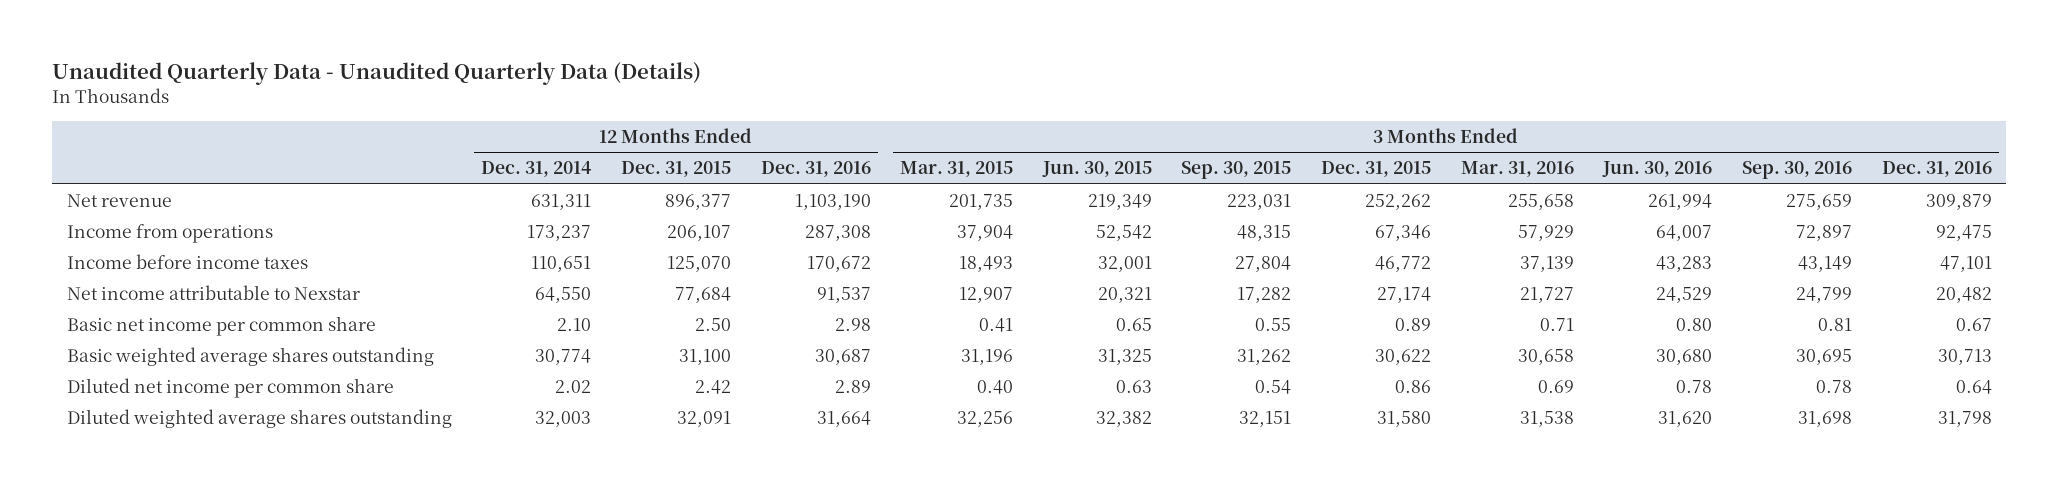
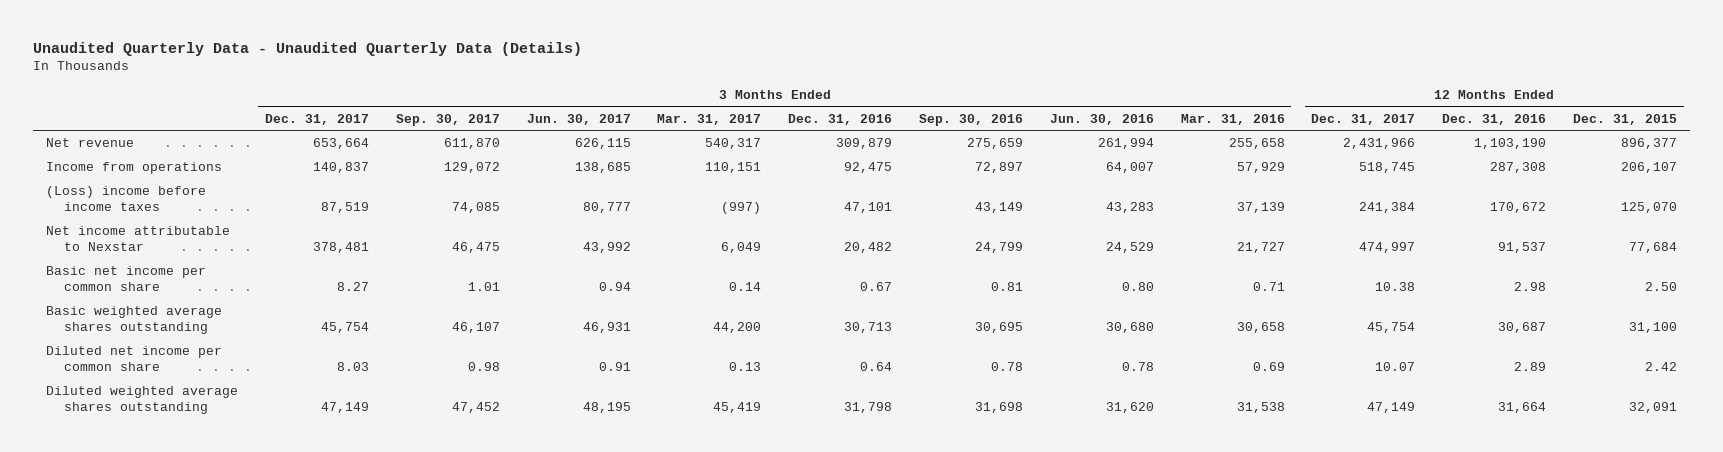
- | 12 Months Ended Dec. 31, 2014 | 12 Months Ended Dec. 31, 2015 | 12 Months Ended Dec. 31, 2016 | 3 Months Ended Mar. 31, 2015 | 3 Months Ended Jun. 30, 2015 | 3 Months Ended Sep. 30, 2015 | 3 Months Ended Dec. 31, 2015 | 3 Months Ended Mar. 31, 2016 | 3 Months Ended Jun. 30, 2016 | 3 Months Ended Sep. 30, 2016 | 3 Months Ended Dec. 31, 2016
+ | 3 Months Ended Dec. 31, 2017 | 3 Months Ended Sep. 30, 2017 | 3 Months Ended Jun. 30, 2017 | 3 Months Ended Mar. 31, 2017 | 3 Months Ended Dec. 31, 2016 | 3 Months Ended Sep. 30, 2016 | 3 Months Ended Jun. 30, 2016 | 3 Months Ended Mar. 31, 2016 | 12 Months Ended Dec. 31, 2017 | 12 Months Ended Dec. 31, 2016 | 12 Months Ended Dec. 31, 2015
- Income before income taxes | 110,651 | 125,070 | 170,672 | 18,493 | 32,001 | 27,804 | 46,772 | 37,139 | 43,283 | 43,149 | 47,101
+ (Loss) income before income taxes | 87,519 | 74,085 | 80,777 | (997) | 47,101 | 43,149 | 43,283 | 37,139 | 241,384 | 170,672 | 125,070

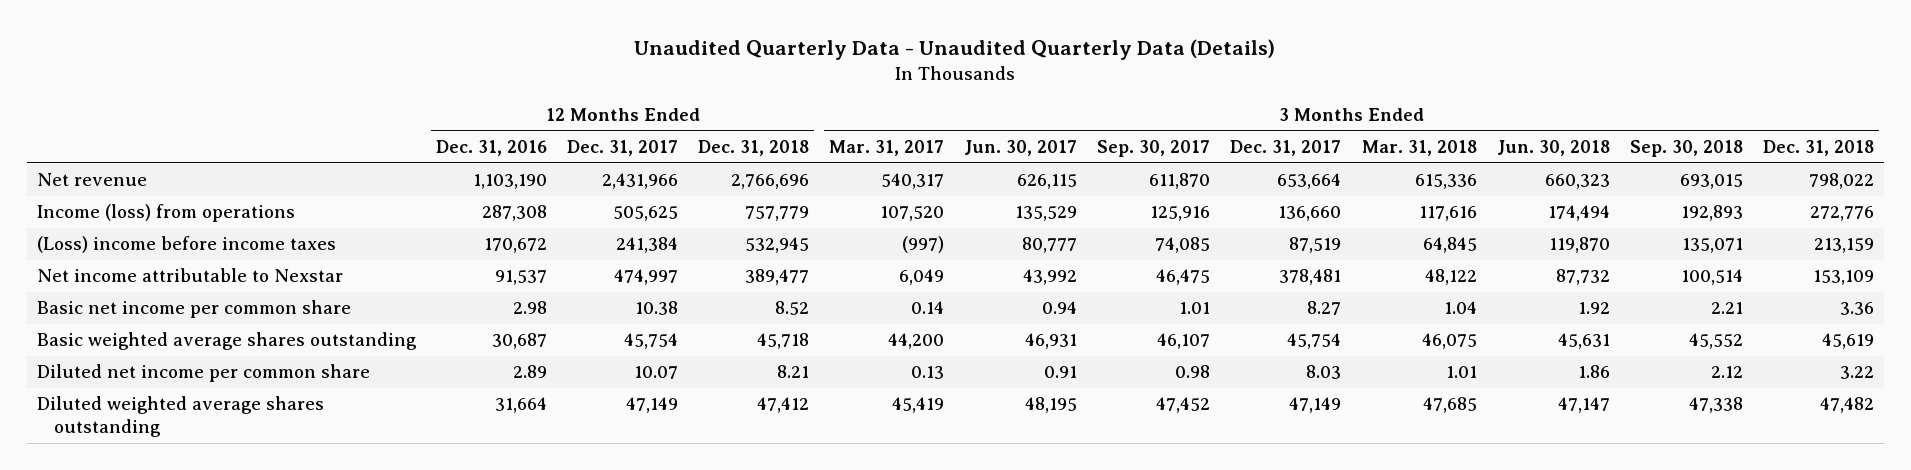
- | 3 Months Ended Dec. 31, 2017 | 3 Months Ended Sep. 30, 2017 | 3 Months Ended Jun. 30, 2017 | 3 Months Ended Mar. 31, 2017 | 3 Months Ended Dec. 31, 2016 | 3 Months Ended Sep. 30, 2016 | 3 Months Ended Jun. 30, 2016 | 3 Months Ended Mar. 31, 2016 | 12 Months Ended Dec. 31, 2017 | 12 Months Ended Dec. 31, 2016 | 12 Months Ended Dec. 31, 2015
+ | 12 Months Ended Dec. 31, 2016 | 12 Months Ended Dec. 31, 2017 | 12 Months Ended Dec. 31, 2018 | 3 Months Ended Mar. 31, 2017 | 3 Months Ended Jun. 30, 2017 | 3 Months Ended Sep. 30, 2017 | 3 Months Ended Dec. 31, 2017 | 3 Months Ended Mar. 31, 2018 | 3 Months Ended Jun. 30, 2018 | 3 Months Ended Sep. 30, 2018 | 3 Months Ended Dec. 31, 2018
- Income from operations | 140,837 | 129,072 | 138,685 | 110,151 | 92,475 | 72,897 | 64,007 | 57,929 | 518,745 | 287,308 | 206,107
+ Income (loss) from operations | 287,308 | 505,625 | 757,779 | 107,520 | 135,529 | 125,916 | 136,660 | 117,616 | 174,494 | 192,893 | 272,776

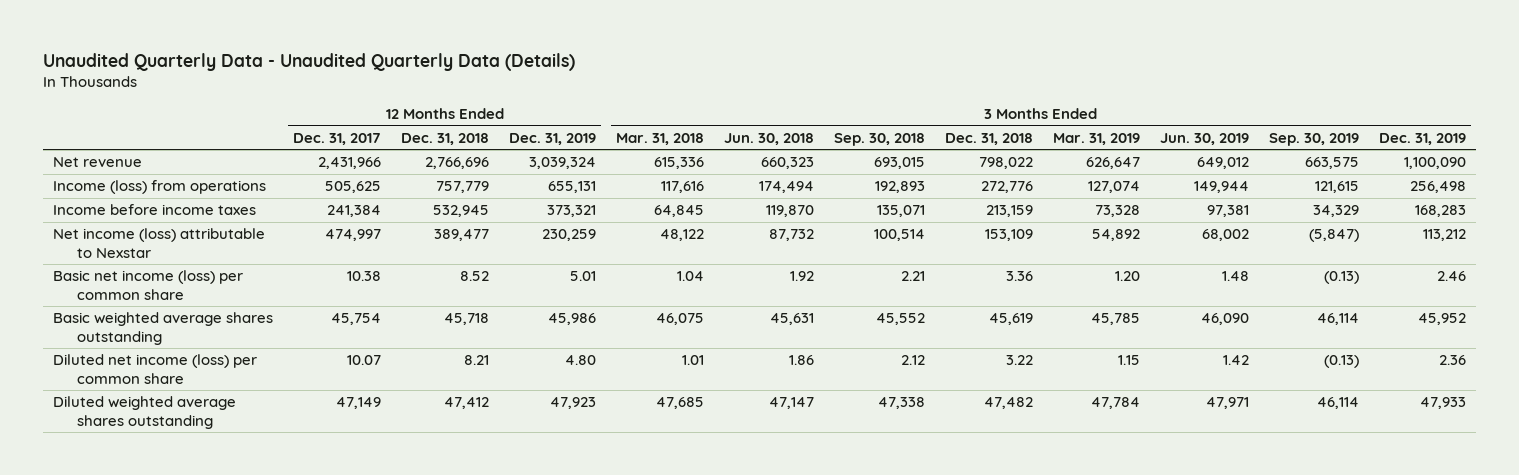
- | 12 Months Ended Dec. 31, 2016 | 12 Months Ended Dec. 31, 2017 | 12 Months Ended Dec. 31, 2018 | 3 Months Ended Mar. 31, 2017 | 3 Months Ended Jun. 30, 2017 | 3 Months Ended Sep. 30, 2017 | 3 Months Ended Dec. 31, 2017 | 3 Months Ended Mar. 31, 2018 | 3 Months Ended Jun. 30, 2018 | 3 Months Ended Sep. 30, 2018 | 3 Months Ended Dec. 31, 2018
+ | 12 Months Ended Dec. 31, 2017 | 12 Months Ended Dec. 31, 2018 | 12 Months Ended Dec. 31, 2019 | 3 Months Ended Mar. 31, 2018 | 3 Months Ended Jun. 30, 2018 | 3 Months Ended Sep. 30, 2018 | 3 Months Ended Dec. 31, 2018 | 3 Months Ended Mar. 31, 2019 | 3 Months Ended Jun. 30, 2019 | 3 Months Ended Sep. 30, 2019 | 3 Months Ended Dec. 31, 2019
- (Loss) income before income taxes | 170,672 | 241,384 | 532,945 | (997) | 80,777 | 74,085 | 87,519 | 64,845 | 119,870 | 135,071 | 213,159
- Net income attributable to Nexstar | 91,537 | 474,997 | 389,477 | 6,049 | 43,992 | 46,475 | 378,481 | 48,122 | 87,732 | 100,514 | 153,109
- Basic net income per common share | 2.98 | 10.38 | 8.52 | 0.14 | 0.94 | 1.01 | 8.27 | 1.04 | 1.92 | 2.21 | 3.36
+ Income before income taxes | 241,384 | 532,945 | 373,321 | 64,845 | 119,870 | 135,071 | 213,159 | 73,328 | 97,381 | 34,329 | 168,283
+ Net income (loss) attributable to Nexstar | 474,997 | 389,477 | 230,259 | 48,122 | 87,732 | 100,514 | 153,109 | 54,892 | 68,002 | (5,847) | 113,212
+ Basic net income (loss) per common share | 10.38 | 8.52 | 5.01 | 1.04 | 1.92 | 2.21 | 3.36 | 1.20 | 1.48 | (0.13) | 2.46
- Diluted net income per common share | 2.89 | 10.07 | 8.21 | 0.13 | 0.91 | 0.98 | 8.03 | 1.01 | 1.86 | 2.12 | 3.22
+ Diluted net income (loss) per common share | 10.07 | 8.21 | 4.80 | 1.01 | 1.86 | 2.12 | 3.22 | 1.15 | 1.42 | (0.13) | 2.36

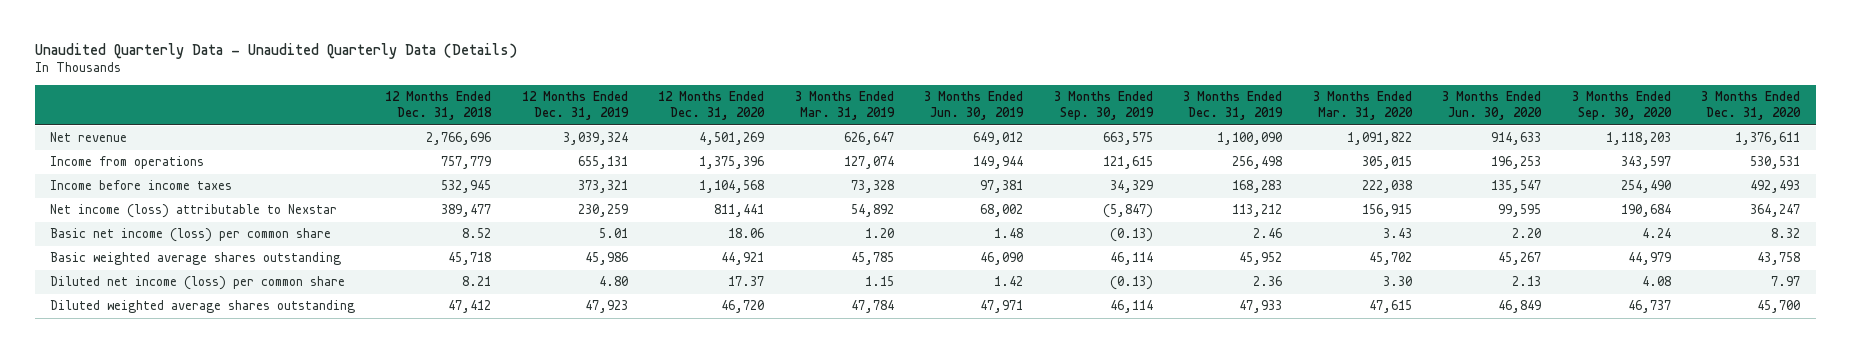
- | 12 Months Ended Dec. 31, 2017 | 12 Months Ended Dec. 31, 2018 | 12 Months Ended Dec. 31, 2019 | 3 Months Ended Mar. 31, 2018 | 3 Months Ended Jun. 30, 2018 | 3 Months Ended Sep. 30, 2018 | 3 Months Ended Dec. 31, 2018 | 3 Months Ended Mar. 31, 2019 | 3 Months Ended Jun. 30, 2019 | 3 Months Ended Sep. 30, 2019 | 3 Months Ended Dec. 31, 2019
+ | 12 Months Ended Dec. 31, 2018 | 12 Months Ended Dec. 31, 2019 | 12 Months Ended Dec. 31, 2020 | 3 Months Ended Mar. 31, 2019 | 3 Months Ended Jun. 30, 2019 | 3 Months Ended Sep. 30, 2019 | 3 Months Ended Dec. 31, 2019 | 3 Months Ended Mar. 31, 2020 | 3 Months Ended Jun. 30, 2020 | 3 Months Ended Sep. 30, 2020 | 3 Months Ended Dec. 31, 2020
- Income (loss) from operations | 505,625 | 757,779 | 655,131 | 117,616 | 174,494 | 192,893 | 272,776 | 127,074 | 149,944 | 121,615 | 256,498
+ Income from operations | 757,779 | 655,131 | 1,375,396 | 127,074 | 149,944 | 121,615 | 256,498 | 305,015 | 196,253 | 343,597 | 530,531

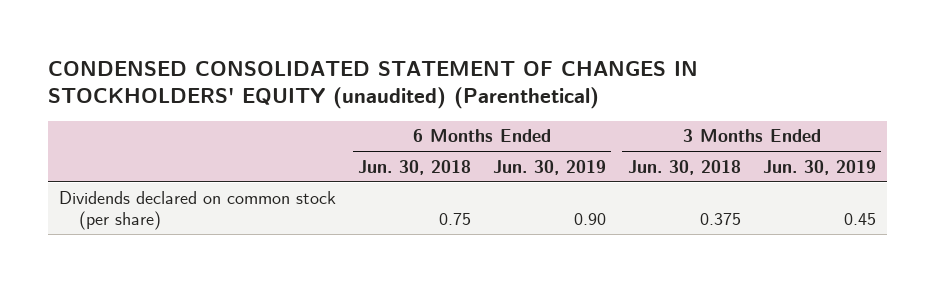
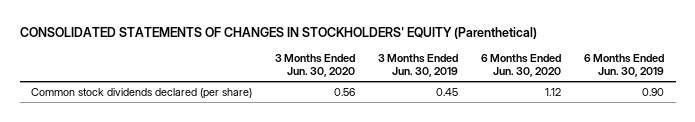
- CONDENSED CONSOLIDATED STATEMENT OF CHANGES IN STOCKHOLDERS' EQUITY (unaudited) (Parenthetical)
+ CONSOLIDATED STATEMENTS OF CHANGES IN STOCKHOLDERS' EQUITY (Parenthetical)
- | 6 Months Ended Jun. 30, 2018 | 6 Months Ended Jun. 30, 2019 | 3 Months Ended Jun. 30, 2018 | 3 Months Ended Jun. 30, 2019
+ | 3 Months Ended Jun. 30, 2020 | 3 Months Ended Jun. 30, 2019 | 6 Months Ended Jun. 30, 2020 | 6 Months Ended Jun. 30, 2019
- Dividends declared on common stock (per share) | 0.75 | 0.90 | 0.375 | 0.45
+ Common stock dividends declared (per share) | 0.56 | 0.45 | 1.12 | 0.90

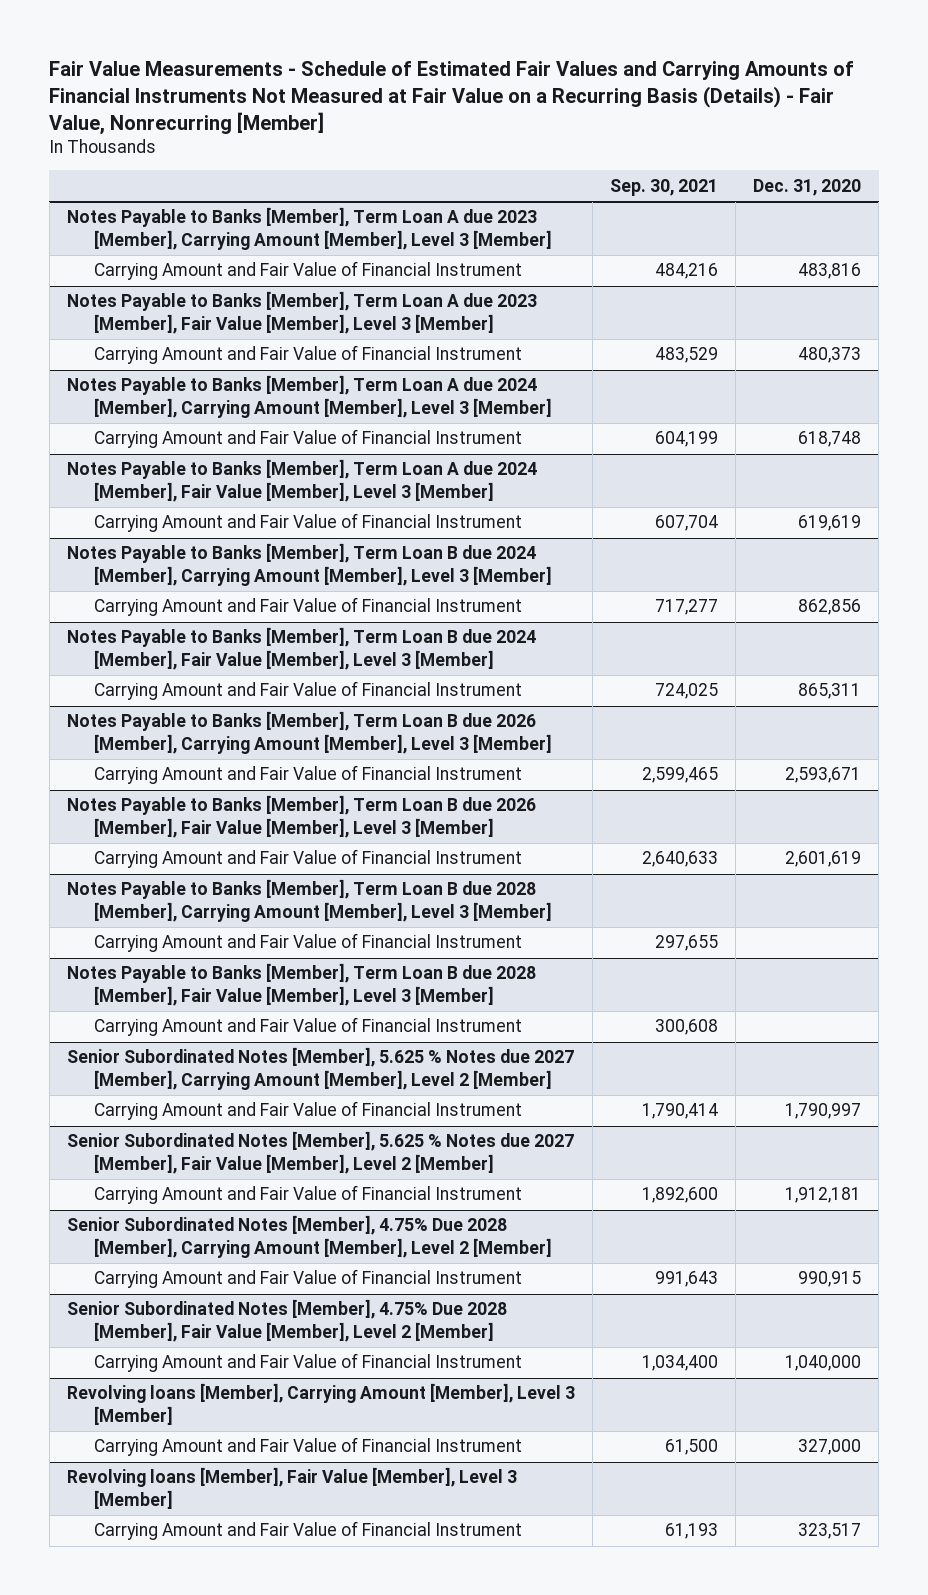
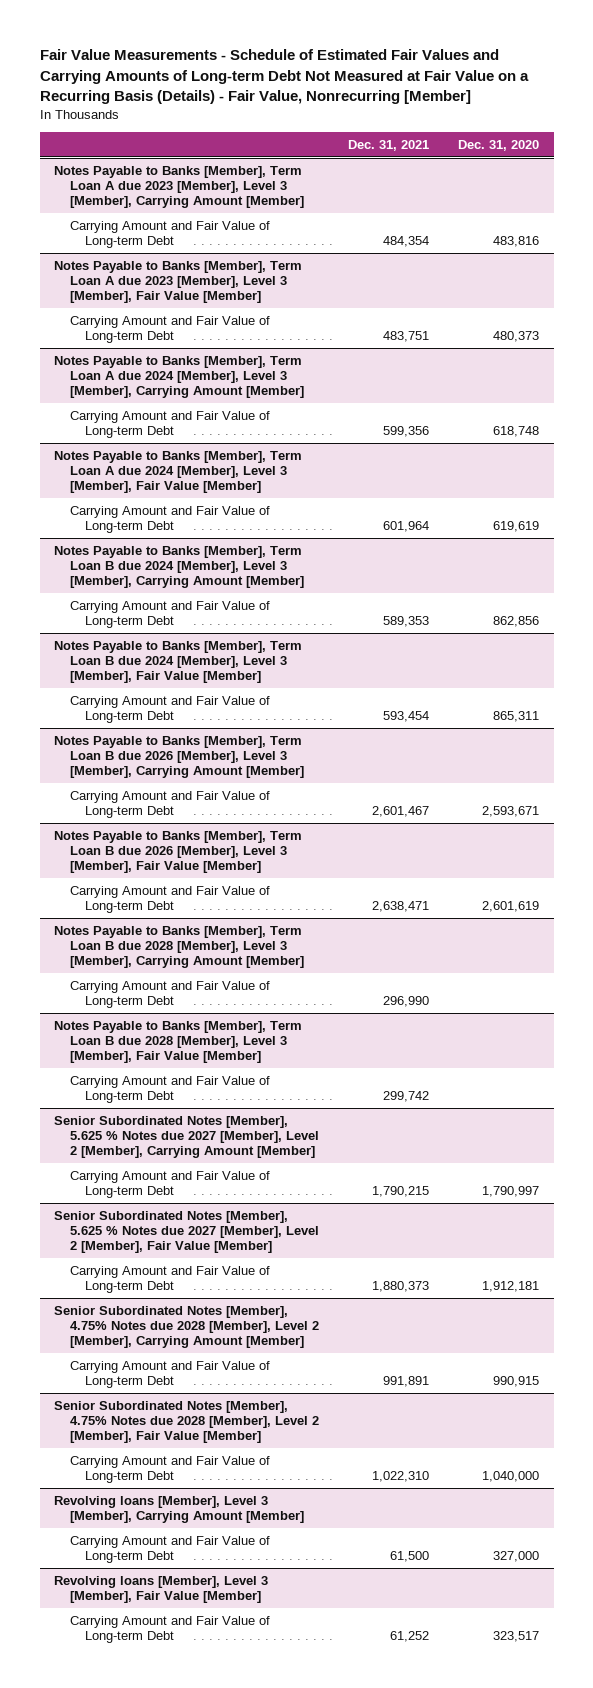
- Fair Value Measurements - Schedule of Estimated Fair Values and Carrying Amounts of Financial Instruments Not Measured at Fair Value on a Recurring Basis (Details) - Fair Value, Nonrecurring [Member]
+ Fair Value Measurements - Schedule of Estimated Fair Values and Carrying Amounts of Long-term Debt Not Measured at Fair Value on a Recurring Basis (Details) - Fair Value, Nonrecurring [Member]
- | Sep. 30, 2021 | Dec. 31, 2020
+ | Dec. 31, 2021 | Dec. 31, 2020
- Notes Payable to Banks [Member], Term Loan A due 2023 [Member], Carrying Amount [Member], Level 3 [Member]
- Carrying Amount and Fair Value of Financial Instrument | 484,216 | 483,816
- Notes Payable to Banks [Member], Term Loan A due 2023 [Member], Fair Value [Member], Level 3 [Member]
- Carrying Amount and Fair Value of Financial Instrument | 483,529 | 480,373
- Notes Payable to Banks [Member], Term Loan A due 2024 [Member], Carrying Amount [Member], Level 3 [Member]
- Carrying Amount and Fair Value of Financial Instrument | 604,199 | 618,748
- Notes Payable to Banks [Member], Term Loan A due 2024 [Member], Fair Value [Member], Level 3 [Member]
- Carrying Amount and Fair Value of Financial Instrument | 607,704 | 619,619
- Notes Payable to Banks [Member], Term Loan B due 2024 [Member], Carrying Amount [Member], Level 3 [Member]
- Carrying Amount and Fair Value of Financial Instrument | 717,277 | 862,856
- Notes Payable to Banks [Member], Term Loan B due 2024 [Member], Fair Value [Member], Level 3 [Member]
- Carrying Amount and Fair Value of Financial Instrument | 724,025 | 865,311
- Notes Payable to Banks [Member], Term Loan B due 2026 [Member], Carrying Amount [Member], Level 3 [Member]
- Carrying Amount and Fair Value of Financial Instrument | 2,599,465 | 2,593,671
- Notes Payable to Banks [Member], Term Loan B due 2026 [Member], Fair Value [Member], Level 3 [Member]
- Carrying Amount and Fair Value of Financial Instrument | 2,640,633 | 2,601,619
- Notes Payable to Banks [Member], Term Loan B due 2028 [Member], Carrying Amount [Member], Level 3 [Member]
- Carrying Amount and Fair Value of Financial Instrument | 297,655 |
- Notes Payable to Banks [Member], Term Loan B due 2028 [Member], Fair Value [Member], Level 3 [Member]
- Carrying Amount and Fair Value of Financial Instrument | 300,608 |
- Senior Subordinated Notes [Member], 5.625 % Notes due 2027 [Member], Carrying Amount [Member], Level 2 [Member]
- Carrying Amount and Fair Value of Financial Instrument | 1,790,414 | 1,790,997
- Senior Subordinated Notes [Member], 5.625 % Notes due 2027 [Member], Fair Value [Member], Level 2 [Member]
- Carrying Amount and Fair Value of Financial Instrument | 1,892,600 | 1,912,181
- Senior Subordinated Notes [Member], 4.75% Due 2028 [Member], Carrying Amount [Member], Level 2 [Member]
- Carrying Amount and Fair Value of Financial Instrument | 991,643 | 990,915
- Senior Subordinated Notes [Member], 4.75% Due 2028 [Member], Fair Value [Member], Level 2 [Member]
- Carrying Amount and Fair Value of Financial Instrument | 1,034,400 | 1,040,000
- Revolving loans [Member], Carrying Amount [Member], Level 3 [Member]
- Carrying Amount and Fair Value of Financial Instrument | 61,500 | 327,000
- Revolving loans [Member], Fair Value [Member], Level 3 [Member]
- Carrying Amount and Fair Value of Financial Instrument | 61,193 | 323,517
+ Notes Payable to Banks [Member], Term Loan A due 2023 [Member], Level 3 [Member], Carrying Amount [Member]
+ Carrying Amount and Fair Value of Long-term Debt | 484,354 | 483,816
+ Notes Payable to Banks [Member], Term Loan A due 2023 [Member], Level 3 [Member], Fair Value [Member]
+ Carrying Amount and Fair Value of Long-term Debt | 483,751 | 480,373
+ Notes Payable to Banks [Member], Term Loan A due 2024 [Member], Level 3 [Member], Carrying Amount [Member]
+ Carrying Amount and Fair Value of Long-term Debt | 599,356 | 618,748
+ Notes Payable to Banks [Member], Term Loan A due 2024 [Member], Level 3 [Member], Fair Value [Member]
+ Carrying Amount and Fair Value of Long-term Debt | 601,964 | 619,619
+ Notes Payable to Banks [Member], Term Loan B due 2024 [Member], Level 3 [Member], Carrying Amount [Member]
+ Carrying Amount and Fair Value of Long-term Debt | 589,353 | 862,856
+ Notes Payable to Banks [Member], Term Loan B due 2024 [Member], Level 3 [Member], Fair Value [Member]
+ Carrying Amount and Fair Value of Long-term Debt | 593,454 | 865,311
+ Notes Payable to Banks [Member], Term Loan B due 2026 [Member], Level 3 [Member], Carrying Amount [Member]
+ Carrying Amount and Fair Value of Long-term Debt | 2,601,467 | 2,593,671
+ Notes Payable to Banks [Member], Term Loan B due 2026 [Member], Level 3 [Member], Fair Value [Member]
+ Carrying Amount and Fair Value of Long-term Debt | 2,638,471 | 2,601,619
+ Notes Payable to Banks [Member], Term Loan B due 2028 [Member], Level 3 [Member], Carrying Amount [Member]
+ Carrying Amount and Fair Value of Long-term Debt | 296,990 |
+ Notes Payable to Banks [Member], Term Loan B due 2028 [Member], Level 3 [Member], Fair Value [Member]
+ Carrying Amount and Fair Value of Long-term Debt | 299,742 |
+ Senior Subordinated Notes [Member], 5.625 % Notes due 2027 [Member], Level 2 [Member], Carrying Amount [Member]
+ Carrying Amount and Fair Value of Long-term Debt | 1,790,215 | 1,790,997
+ Senior Subordinated Notes [Member], 5.625 % Notes due 2027 [Member], Level 2 [Member], Fair Value [Member]
+ Carrying Amount and Fair Value of Long-term Debt | 1,880,373 | 1,912,181
+ Senior Subordinated Notes [Member], 4.75% Notes due 2028 [Member], Level 2 [Member], Carrying Amount [Member]
+ Carrying Amount and Fair Value of Long-term Debt | 991,891 | 990,915
+ Senior Subordinated Notes [Member], 4.75% Notes due 2028 [Member], Level 2 [Member], Fair Value [Member]
+ Carrying Amount and Fair Value of Long-term Debt | 1,022,310 | 1,040,000
+ Revolving loans [Member], Level 3 [Member], Carrying Amount [Member]
+ Carrying Amount and Fair Value of Long-term Debt | 61,500 | 327,000
+ Revolving loans [Member], Level 3 [Member], Fair Value [Member]
+ Carrying Amount and Fair Value of Long-term Debt | 61,252 | 323,517

